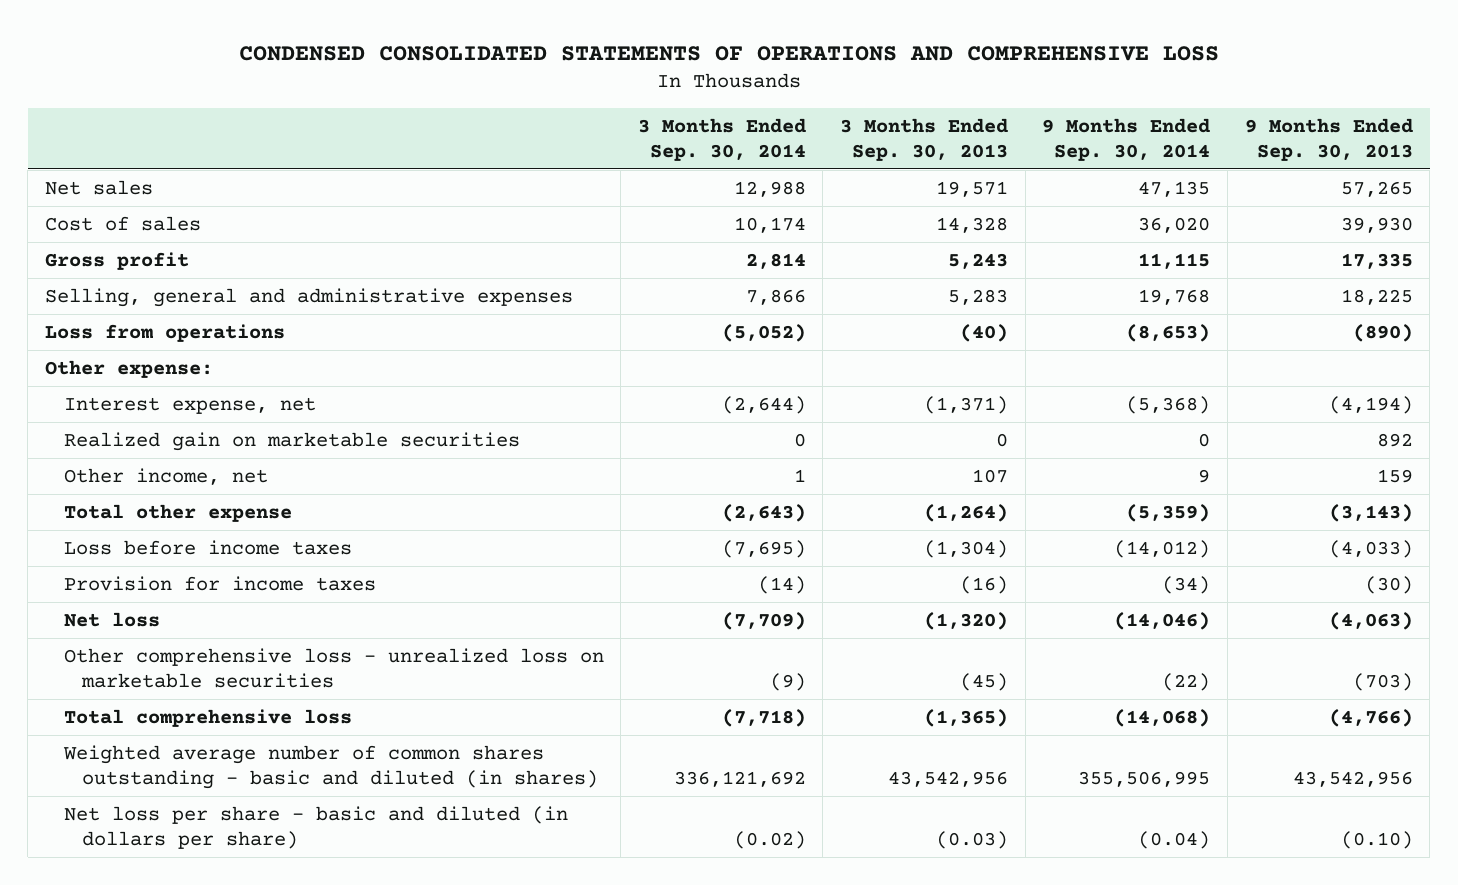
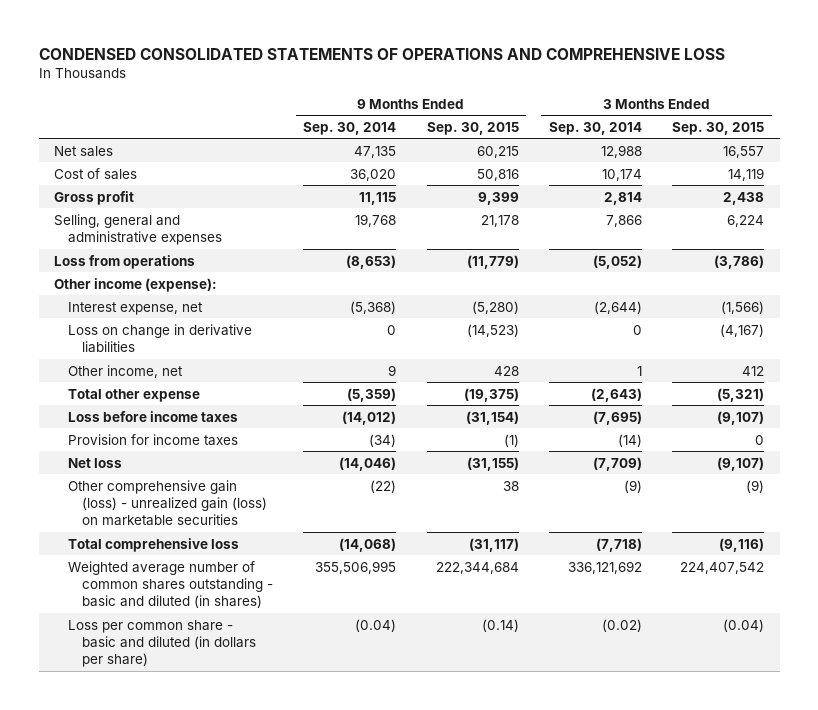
- | 3 Months Ended Sep. 30, 2014 | 3 Months Ended Sep. 30, 2013 | 9 Months Ended Sep. 30, 2014 | 9 Months Ended Sep. 30, 2013
+ | 9 Months Ended Sep. 30, 2014 | 9 Months Ended Sep. 30, 2015 | 3 Months Ended Sep. 30, 2014 | 3 Months Ended Sep. 30, 2015
- Other expense:
+ Other income (expense):
- Realized gain on marketable securities | 0 | 0 | 0 | 892
+ Loss on change in derivative liabilities | 0 | (14,523) | 0 | (4,167)
- Other comprehensive loss - unrealized loss on marketable securities | (9) | (45) | (22) | (703)
+ Other comprehensive gain (loss) - unrealized gain (loss) on marketable securities | (22) | 38 | (9) | (9)
- Net loss per share - basic and diluted (in dollars per share) | (0.02) | (0.03) | (0.04) | (0.10)
+ Loss per common share - basic and diluted (in dollars per share) | (0.04) | (0.14) | (0.02) | (0.04)

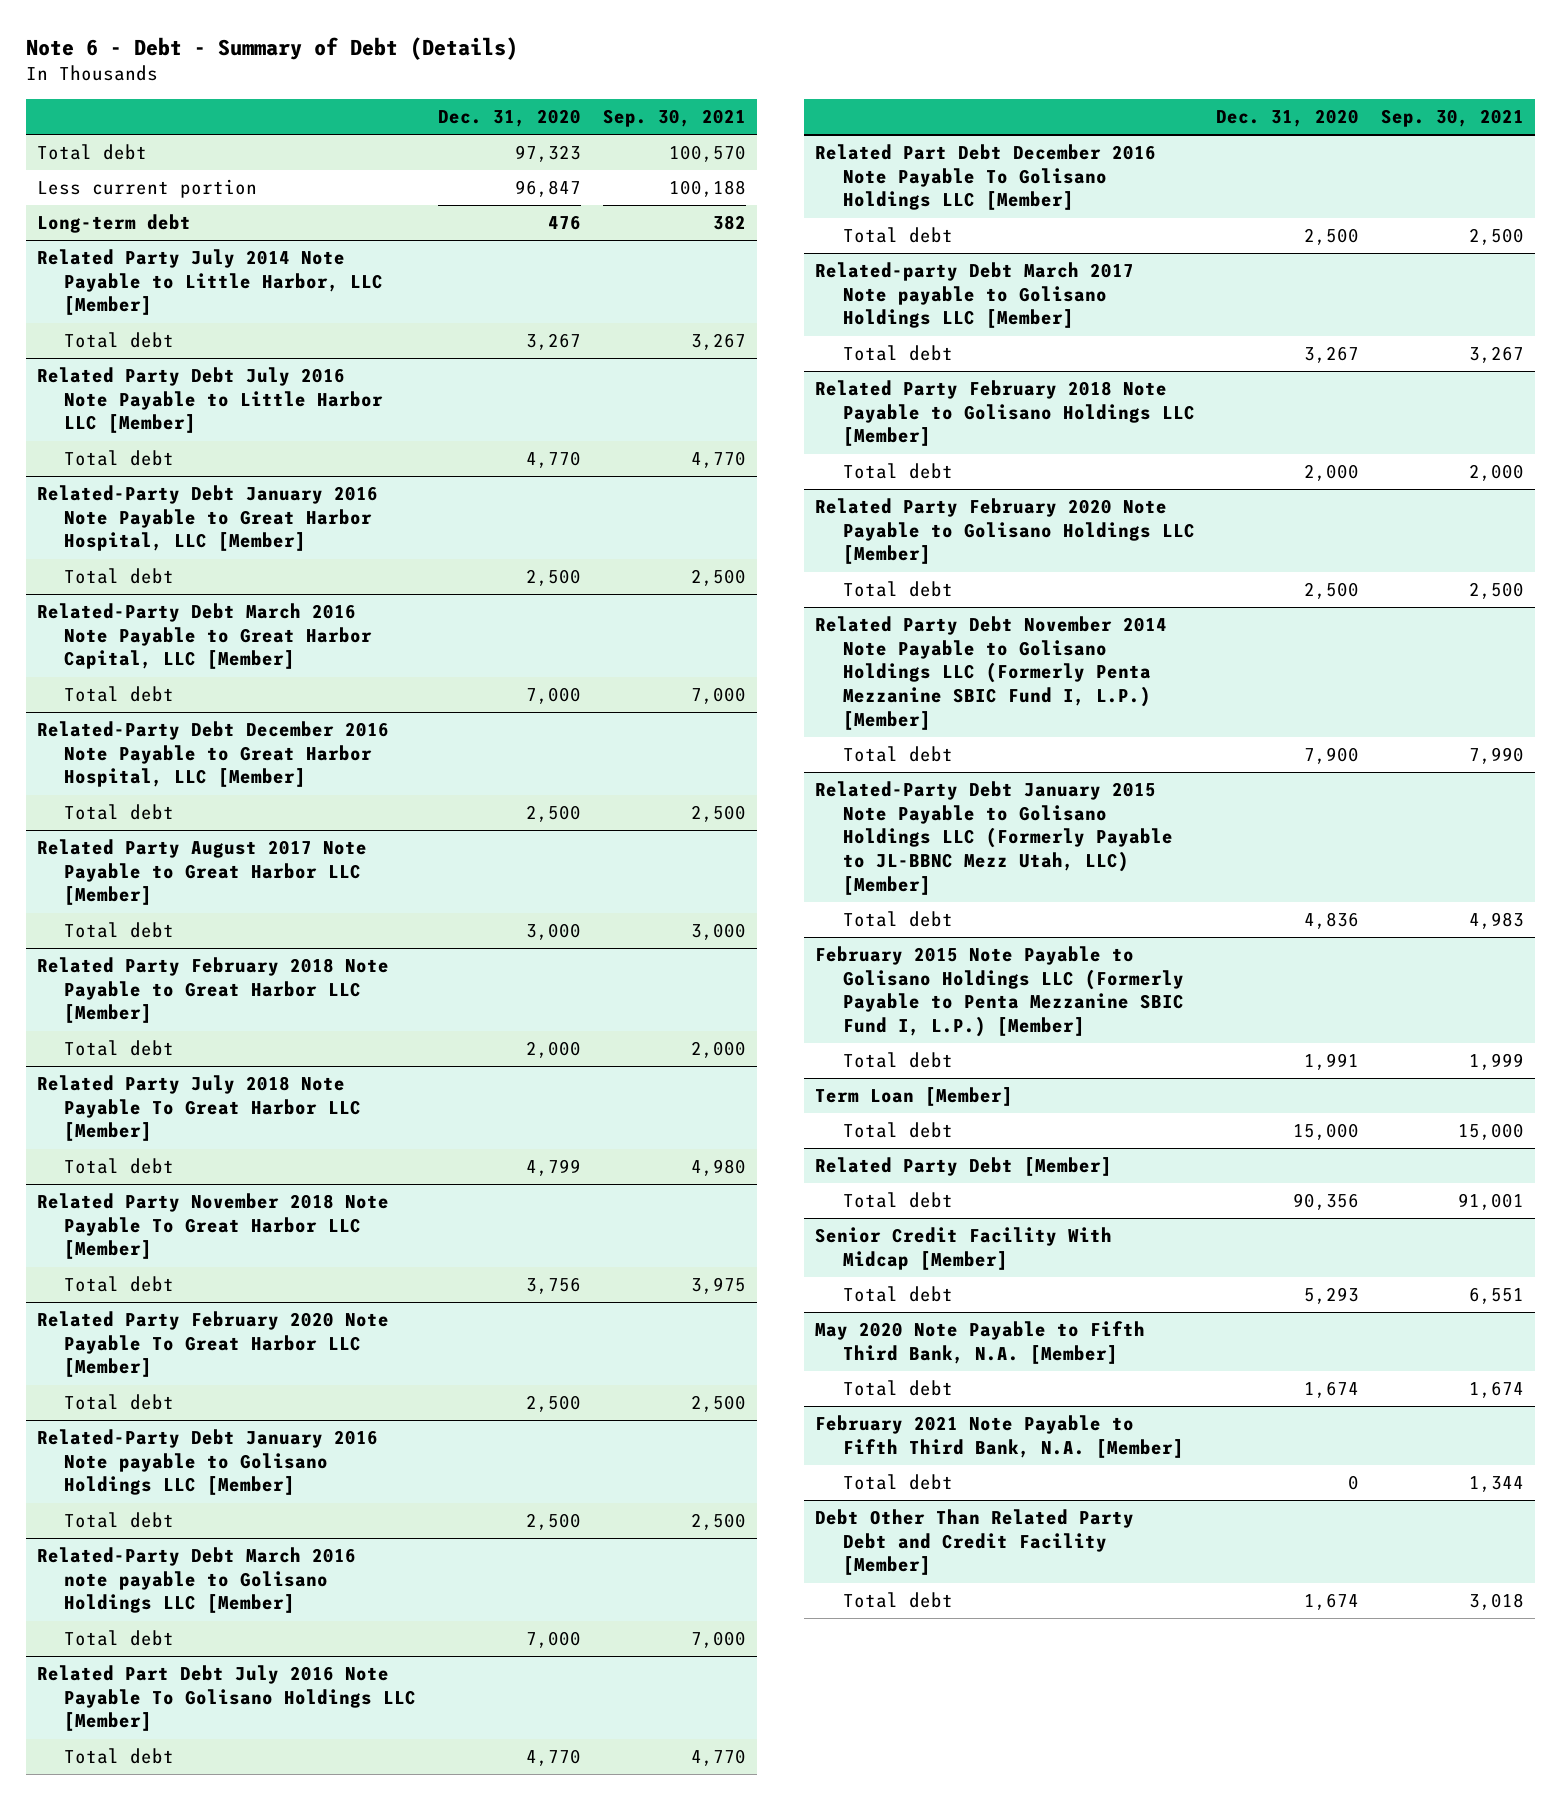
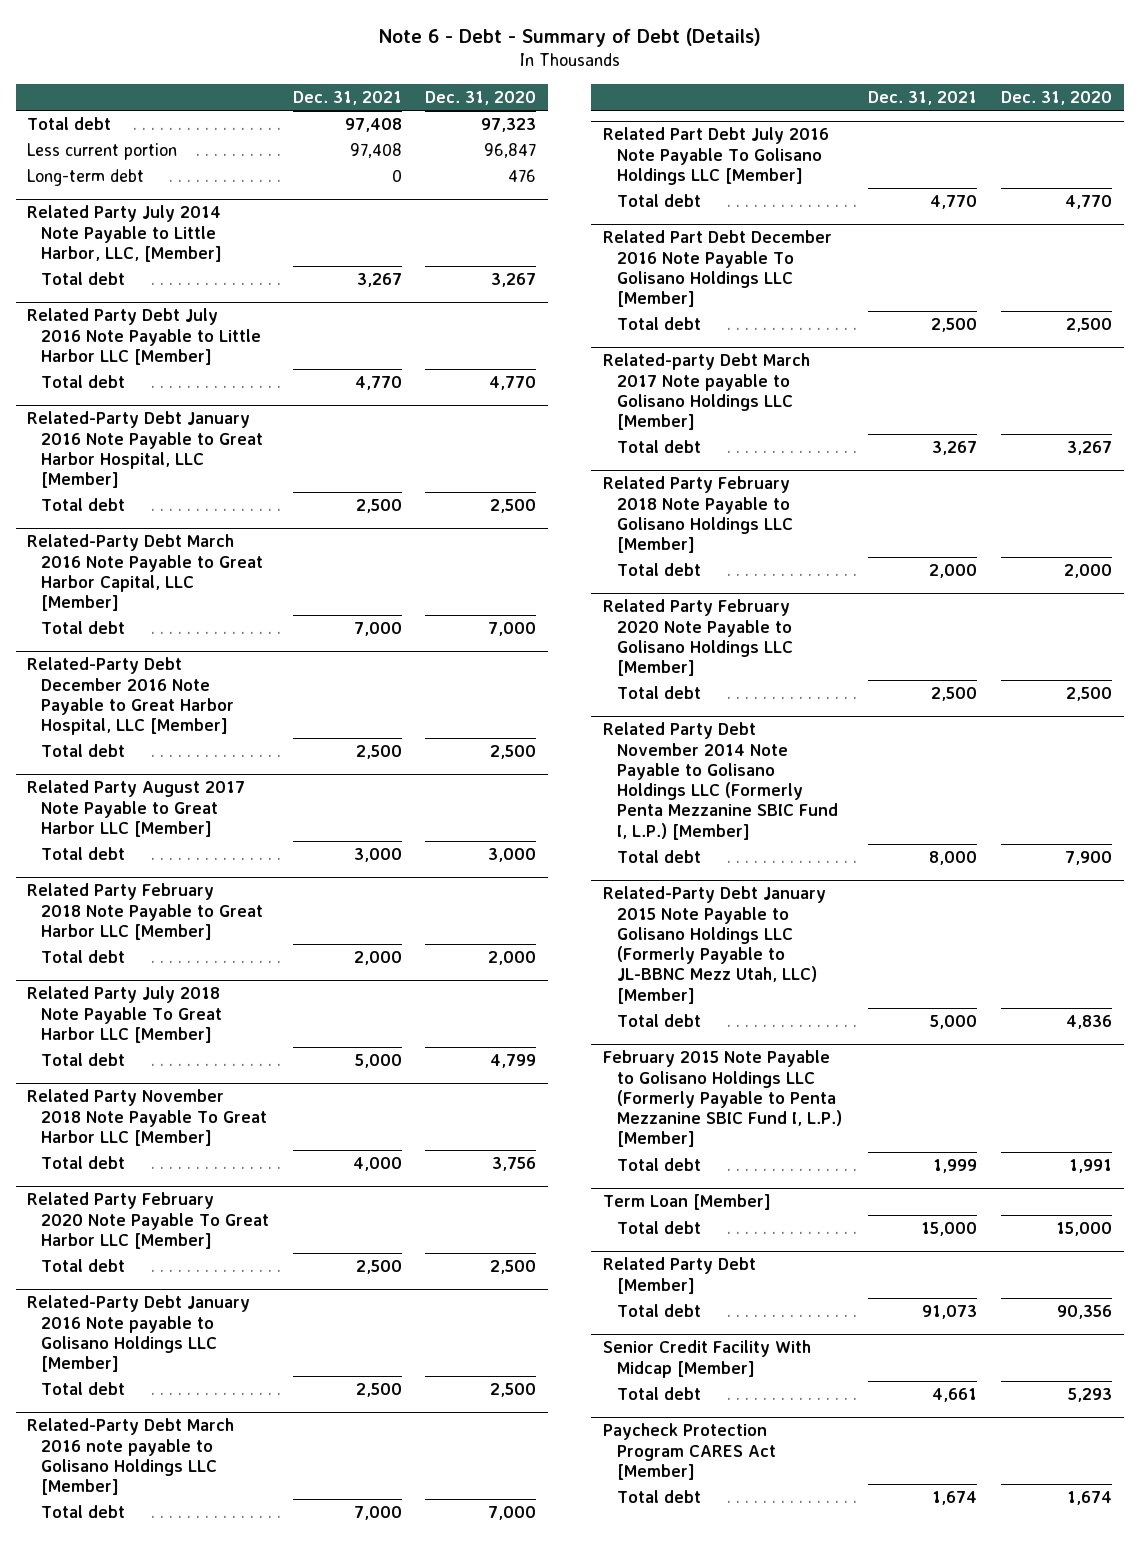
- | Dec. 31, 2020 | Sep. 30, 2021
+ | Dec. 31, 2021 | Dec. 31, 2020
- Related Party July 2014 Note Payable to Little Harbor, LLC [Member]
+ Related Party July 2014 Note Payable to Little Harbor, LLC, [Member]
- May 2020 Note Payable to Fifth Third Bank, N.A. [Member]
- Total debt | 1,674 | 1,674
- February 2021 Note Payable to Fifth Third Bank, N.A. [Member]
- Total debt | 0 | 1,344
- Debt Other Than Related Party Debt and Credit Facility [Member]
+ Paycheck Protection Program CARES Act [Member]

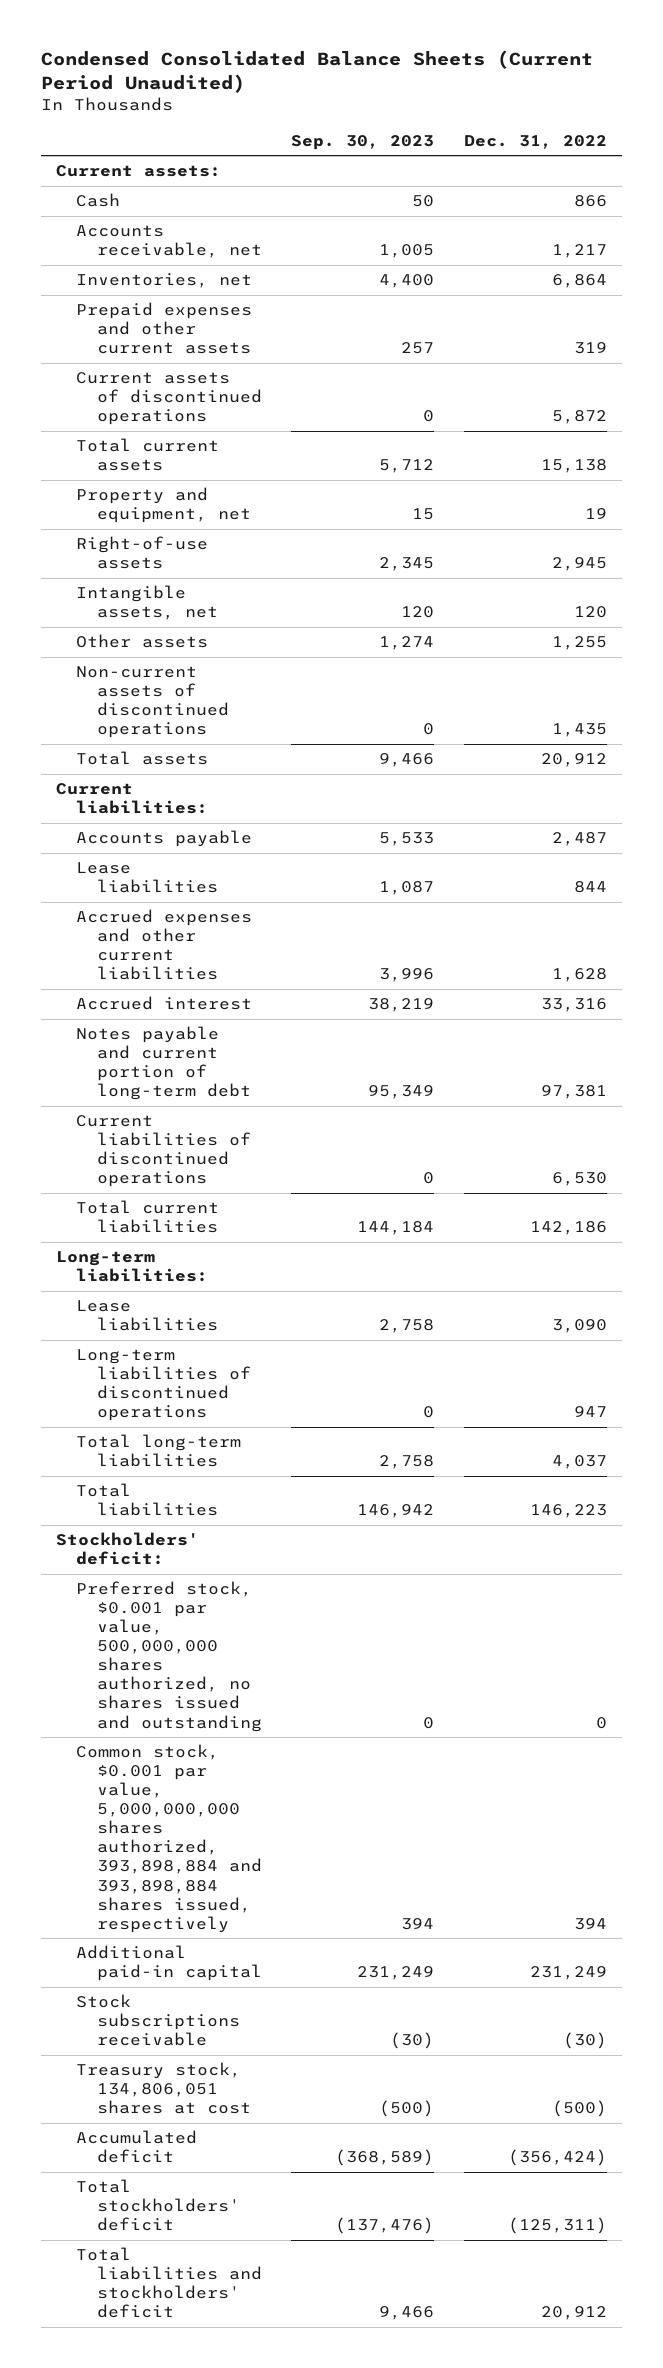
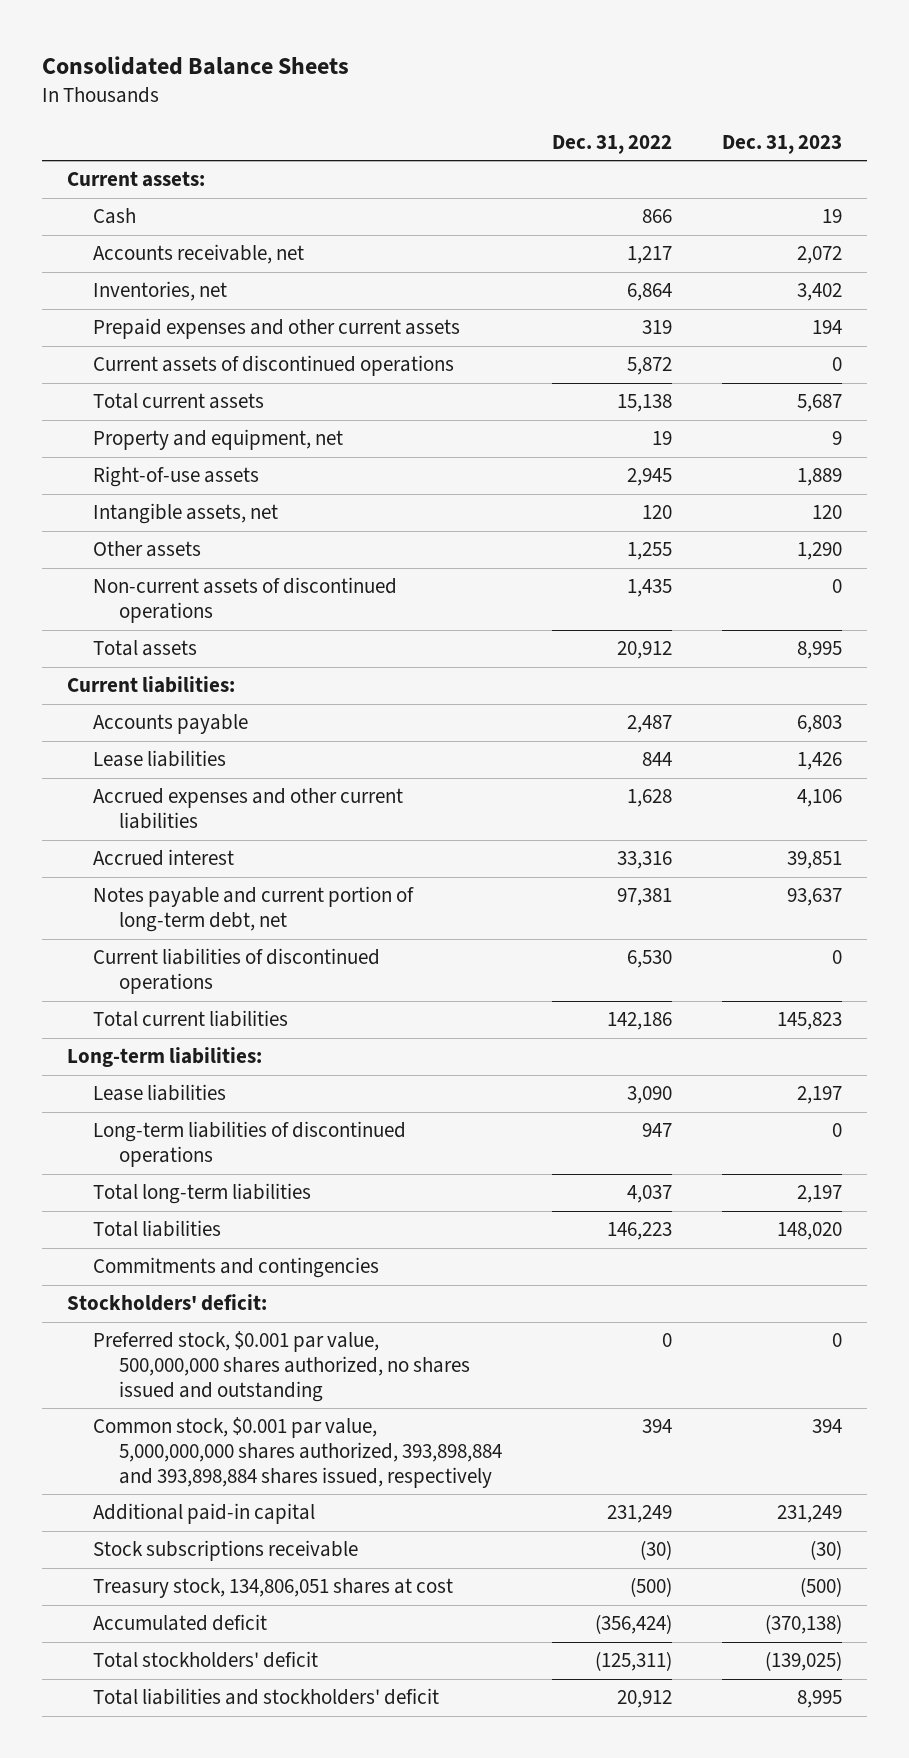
- Condensed Consolidated Balance Sheets (Current Period Unaudited)
+ Consolidated Balance Sheets
- | Sep. 30, 2023 | Dec. 31, 2022
+ | Dec. 31, 2022 | Dec. 31, 2023
- Notes payable and current portion of long-term debt | 95,349 | 97,381
+ Notes payable and current portion of long-term debt, net | 97,381 | 93,637
+ Commitments and contingencies

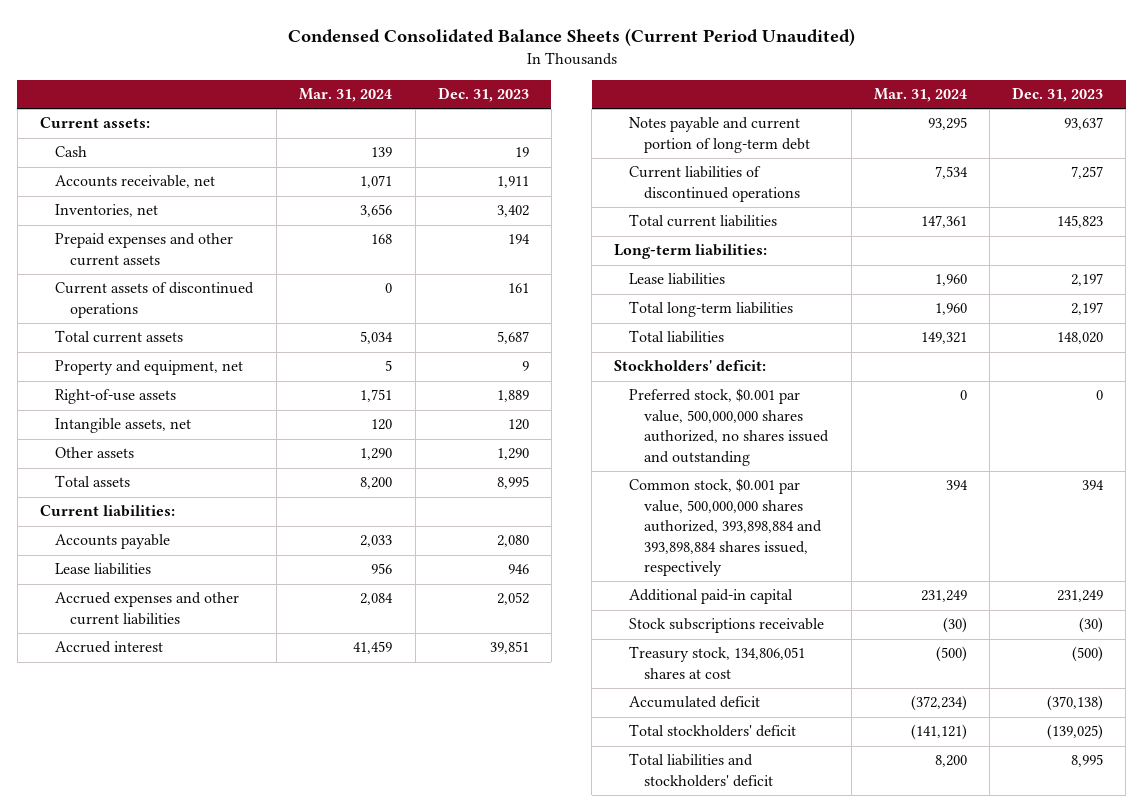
- Consolidated Balance Sheets
+ Condensed Consolidated Balance Sheets (Current Period Unaudited)
- | Dec. 31, 2022 | Dec. 31, 2023
+ | Mar. 31, 2024 | Dec. 31, 2023
- Accounts receivable, net | 1,217 | 2,072
+ Accounts receivable, net | 1,071 | 1,911
- Current assets of discontinued operations | 5,872 | 0
+ Current assets of discontinued operations | 0 | 161
- Non-current assets of discontinued operations | 1,435 | 0
- Accounts payable | 2,487 | 6,803
- Lease liabilities | 844 | 1,426
- Accrued expenses and other current liabilities | 1,628 | 4,106
+ Accounts payable | 2,033 | 2,080
+ Lease liabilities | 956 | 946
+ Accrued expenses and other current liabilities | 2,084 | 2,052
- Notes payable and current portion of long-term debt, net | 97,381 | 93,637
- Current liabilities of discontinued operations | 6,530 | 0
+ Notes payable and current portion of long-term debt | 93,295 | 93,637
+ Current liabilities of discontinued operations | 7,534 | 7,257
- Long-term liabilities of discontinued operations | 947 | 0
- Commitments and contingencies
- Common stock, $0.001 par value, 5,000,000,000 shares authorized, 393,898,884 and 393,898,884 shares issued, respectively | 394 | 394
+ Common stock, $0.001 par value, 500,000,000 shares authorized, 393,898,884 and 393,898,884 shares issued, respectively | 394 | 394

